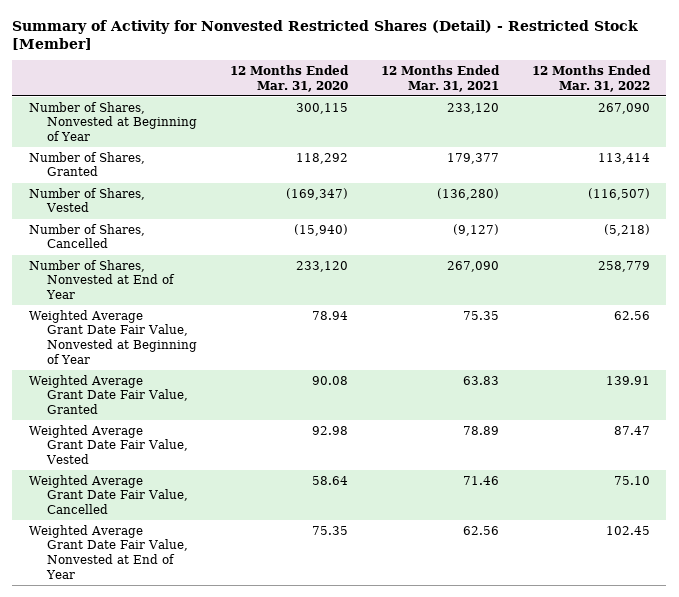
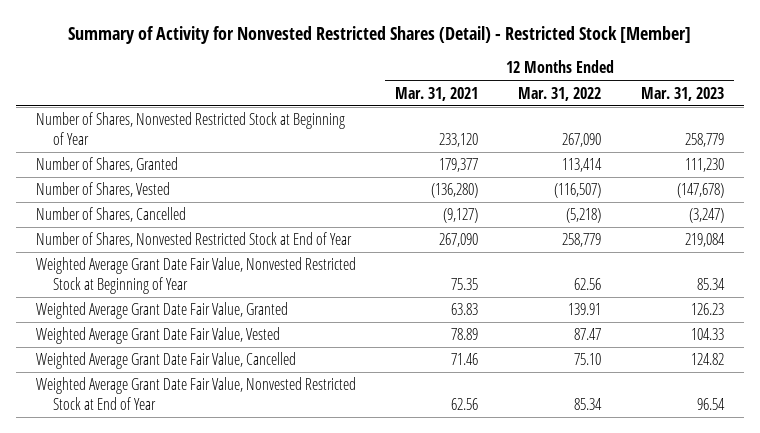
- | 12 Months Ended Mar. 31, 2020 | 12 Months Ended Mar. 31, 2021 | 12 Months Ended Mar. 31, 2022
+ | 12 Months Ended Mar. 31, 2021 | 12 Months Ended Mar. 31, 2022 | 12 Months Ended Mar. 31, 2023
- Number of Shares, Nonvested at Beginning of Year | 300,115 | 233,120 | 267,090
+ Number of Shares, Nonvested Restricted Stock at Beginning of Year | 233,120 | 267,090 | 258,779
- Number of Shares, Nonvested at End of Year | 233,120 | 267,090 | 258,779
- Weighted Average Grant Date Fair Value, Nonvested at Beginning of Year | 78.94 | 75.35 | 62.56
+ Number of Shares, Nonvested Restricted Stock at End of Year | 267,090 | 258,779 | 219,084
+ Weighted Average Grant Date Fair Value, Nonvested Restricted Stock at Beginning of Year | 75.35 | 62.56 | 85.34
- Weighted Average Grant Date Fair Value, Nonvested at End of Year | 75.35 | 62.56 | 102.45
+ Weighted Average Grant Date Fair Value, Nonvested Restricted Stock at End of Year | 62.56 | 85.34 | 96.54

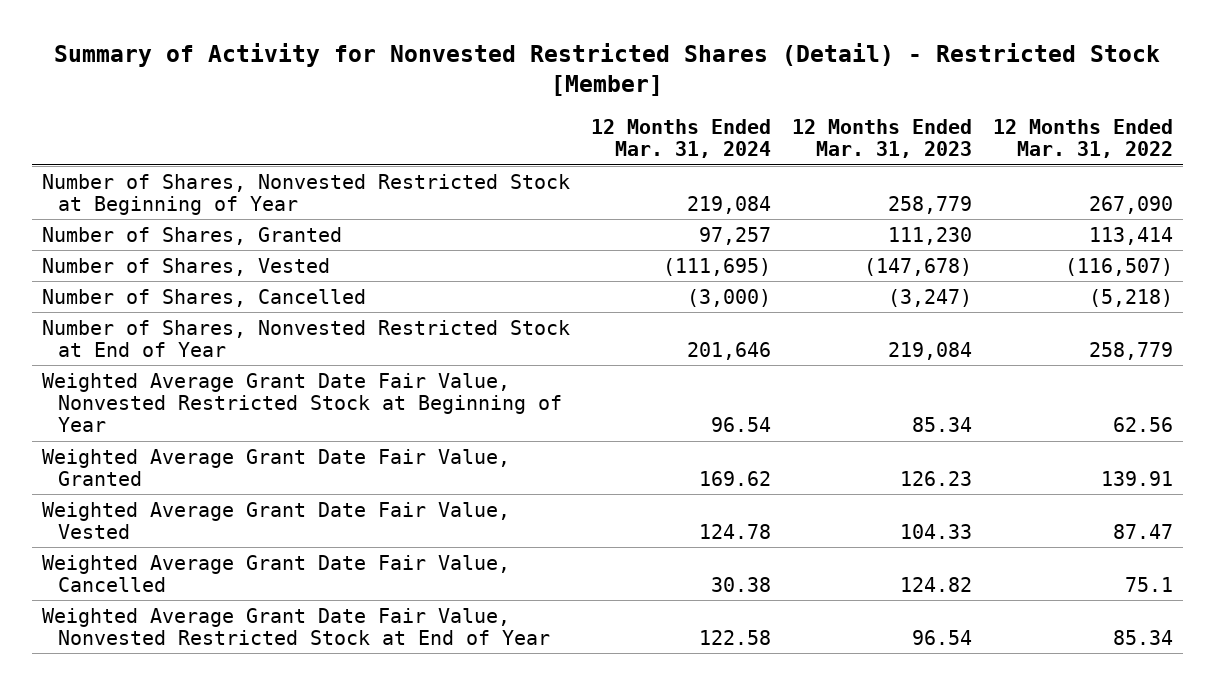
- | 12 Months Ended Mar. 31, 2021 | 12 Months Ended Mar. 31, 2022 | 12 Months Ended Mar. 31, 2023
+ | 12 Months Ended Mar. 31, 2024 | 12 Months Ended Mar. 31, 2023 | 12 Months Ended Mar. 31, 2022
- Weighted Average Grant Date Fair Value, Cancelled | 71.46 | 75.10 | 124.82
+ Weighted Average Grant Date Fair Value, Cancelled | 30.38 | 124.82 | 75.1

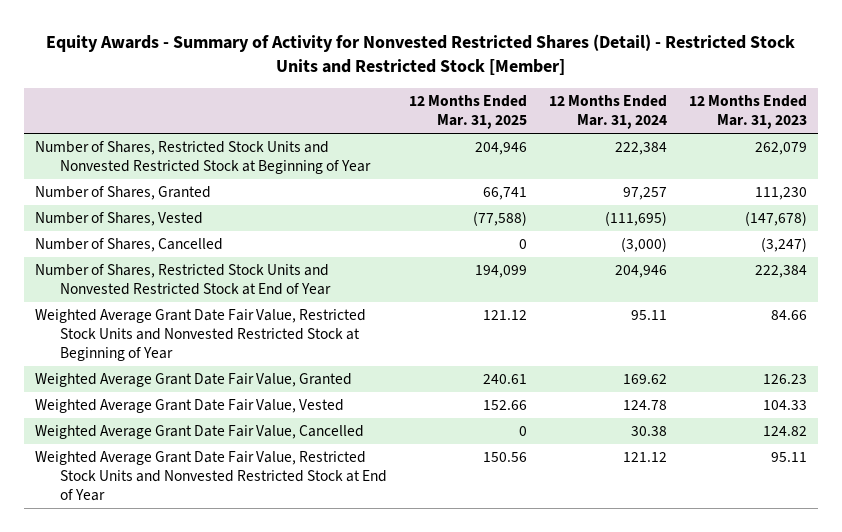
- Summary of Activity for Nonvested Restricted Shares (Detail) - Restricted Stock [Member]
+ Equity Awards - Summary of Activity for Nonvested Restricted Shares (Detail) - Restricted Stock Units and Restricted Stock [Member]
- | 12 Months Ended Mar. 31, 2024 | 12 Months Ended Mar. 31, 2023 | 12 Months Ended Mar. 31, 2022
+ | 12 Months Ended Mar. 31, 2025 | 12 Months Ended Mar. 31, 2024 | 12 Months Ended Mar. 31, 2023
- Number of Shares, Nonvested Restricted Stock at Beginning of Year | 219,084 | 258,779 | 267,090
+ Number of Shares, Restricted Stock Units and Nonvested Restricted Stock at Beginning of Year | 204,946 | 222,384 | 262,079
- Number of Shares, Nonvested Restricted Stock at End of Year | 201,646 | 219,084 | 258,779
- Weighted Average Grant Date Fair Value, Nonvested Restricted Stock at Beginning of Year | 96.54 | 85.34 | 62.56
+ Number of Shares, Restricted Stock Units and Nonvested Restricted Stock at End of Year | 194,099 | 204,946 | 222,384
+ Weighted Average Grant Date Fair Value, Restricted Stock Units and Nonvested Restricted Stock at Beginning of Year | 121.12 | 95.11 | 84.66
- Weighted Average Grant Date Fair Value, Nonvested Restricted Stock at End of Year | 122.58 | 96.54 | 85.34
+ Weighted Average Grant Date Fair Value, Restricted Stock Units and Nonvested Restricted Stock at End of Year | 150.56 | 121.12 | 95.11

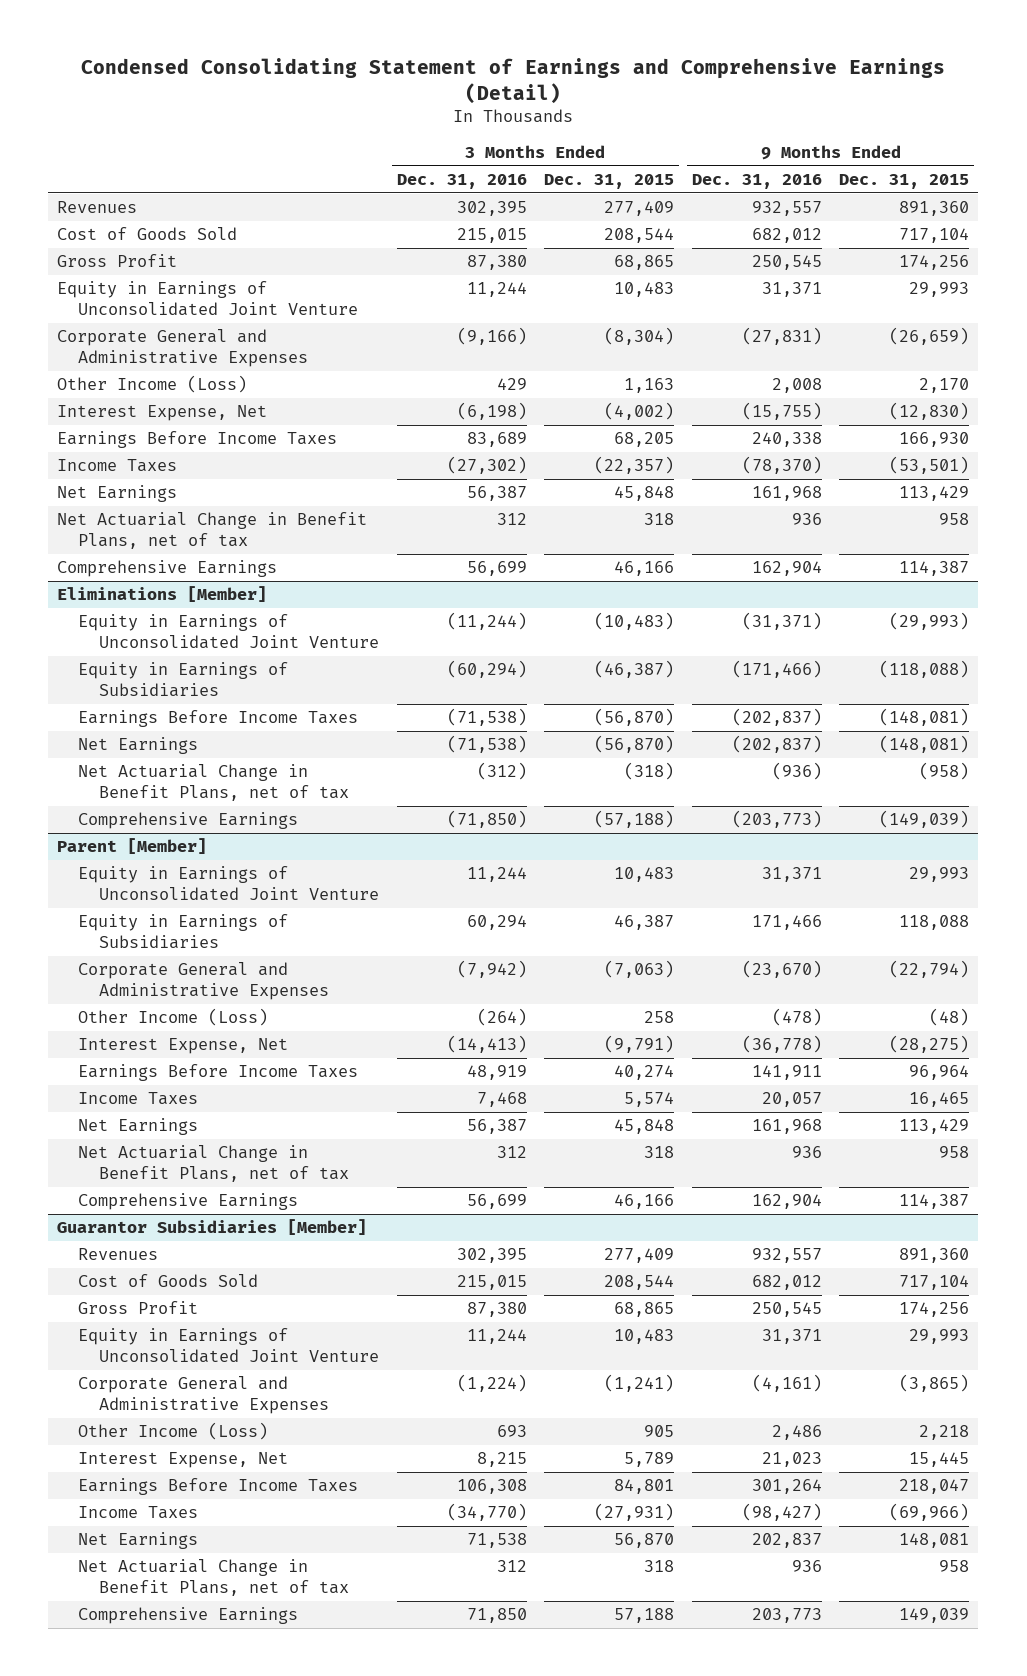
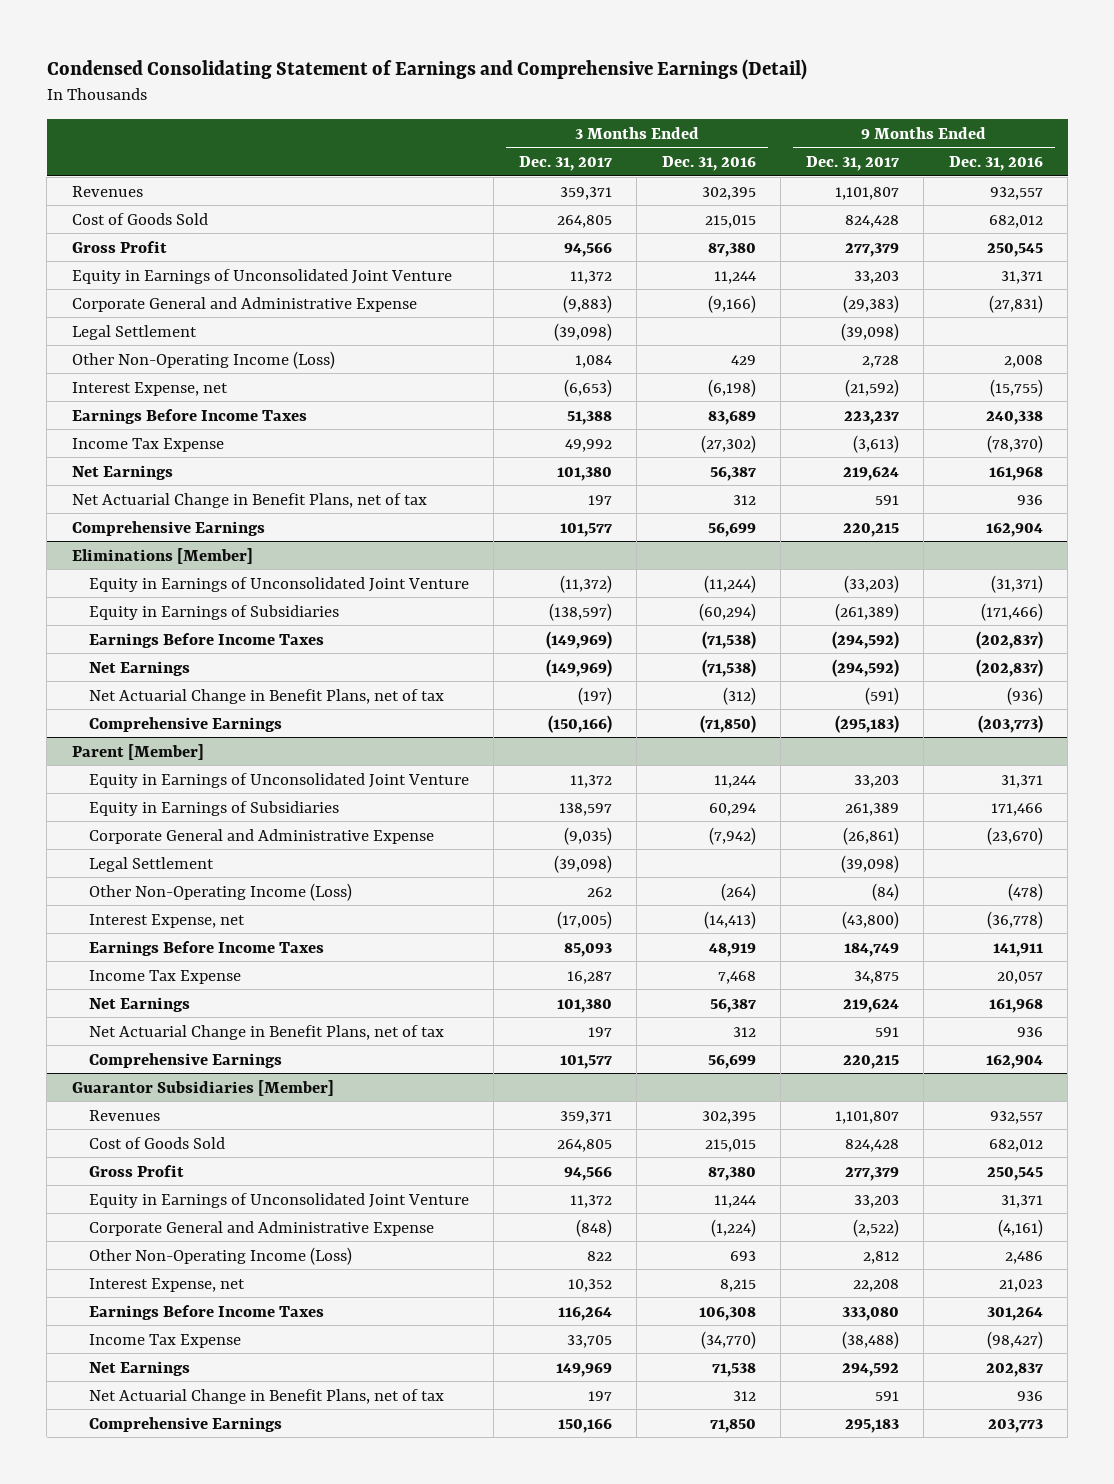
- | 3 Months Ended Dec. 31, 2016 | 3 Months Ended Dec. 31, 2015 | 9 Months Ended Dec. 31, 2016 | 9 Months Ended Dec. 31, 2015
+ | 3 Months Ended Dec. 31, 2017 | 3 Months Ended Dec. 31, 2016 | 9 Months Ended Dec. 31, 2017 | 9 Months Ended Dec. 31, 2016
- Corporate General and Administrative Expenses | (9,166) | (8,304) | (27,831) | (26,659)
- Other Income (Loss) | 429 | 1,163 | 2,008 | 2,170
- Interest Expense, Net | (6,198) | (4,002) | (15,755) | (12,830)
+ Corporate General and Administrative Expense | (9,883) | (9,166) | (29,383) | (27,831)
+ Legal Settlement | (39,098) | | (39,098) |
+ Other Non-Operating Income (Loss) | 1,084 | 429 | 2,728 | 2,008
+ Interest Expense, net | (6,653) | (6,198) | (21,592) | (15,755)
- Income Taxes | (27,302) | (22,357) | (78,370) | (53,501)
+ Income Tax Expense | 49,992 | (27,302) | (3,613) | (78,370)
@ Parent [Member]
- Corporate General and Administrative Expenses | (7,942) | (7,063) | (23,670) | (22,794)
- Other Income (Loss) | (264) | 258 | (478) | (48)
- Interest Expense, Net | (14,413) | (9,791) | (36,778) | (28,275)
+ Corporate General and Administrative Expense | (9,035) | (7,942) | (26,861) | (23,670)
+ Legal Settlement | (39,098) | | (39,098) |
+ Other Non-Operating Income (Loss) | 262 | (264) | (84) | (478)
+ Interest Expense, net | (17,005) | (14,413) | (43,800) | (36,778)
- Income Taxes | 7,468 | 5,574 | 20,057 | 16,465
+ Income Tax Expense | 16,287 | 7,468 | 34,875 | 20,057
@ Guarantor Subsidiaries [Member]
- Corporate General and Administrative Expenses | (1,224) | (1,241) | (4,161) | (3,865)
- Other Income (Loss) | 693 | 905 | 2,486 | 2,218
- Interest Expense, Net | 8,215 | 5,789 | 21,023 | 15,445
+ Corporate General and Administrative Expense | (848) | (1,224) | (2,522) | (4,161)
+ Other Non-Operating Income (Loss) | 822 | 693 | 2,812 | 2,486
+ Interest Expense, net | 10,352 | 8,215 | 22,208 | 21,023
- Income Taxes | (34,770) | (27,931) | (98,427) | (69,966)
+ Income Tax Expense | 33,705 | (34,770) | (38,488) | (98,427)

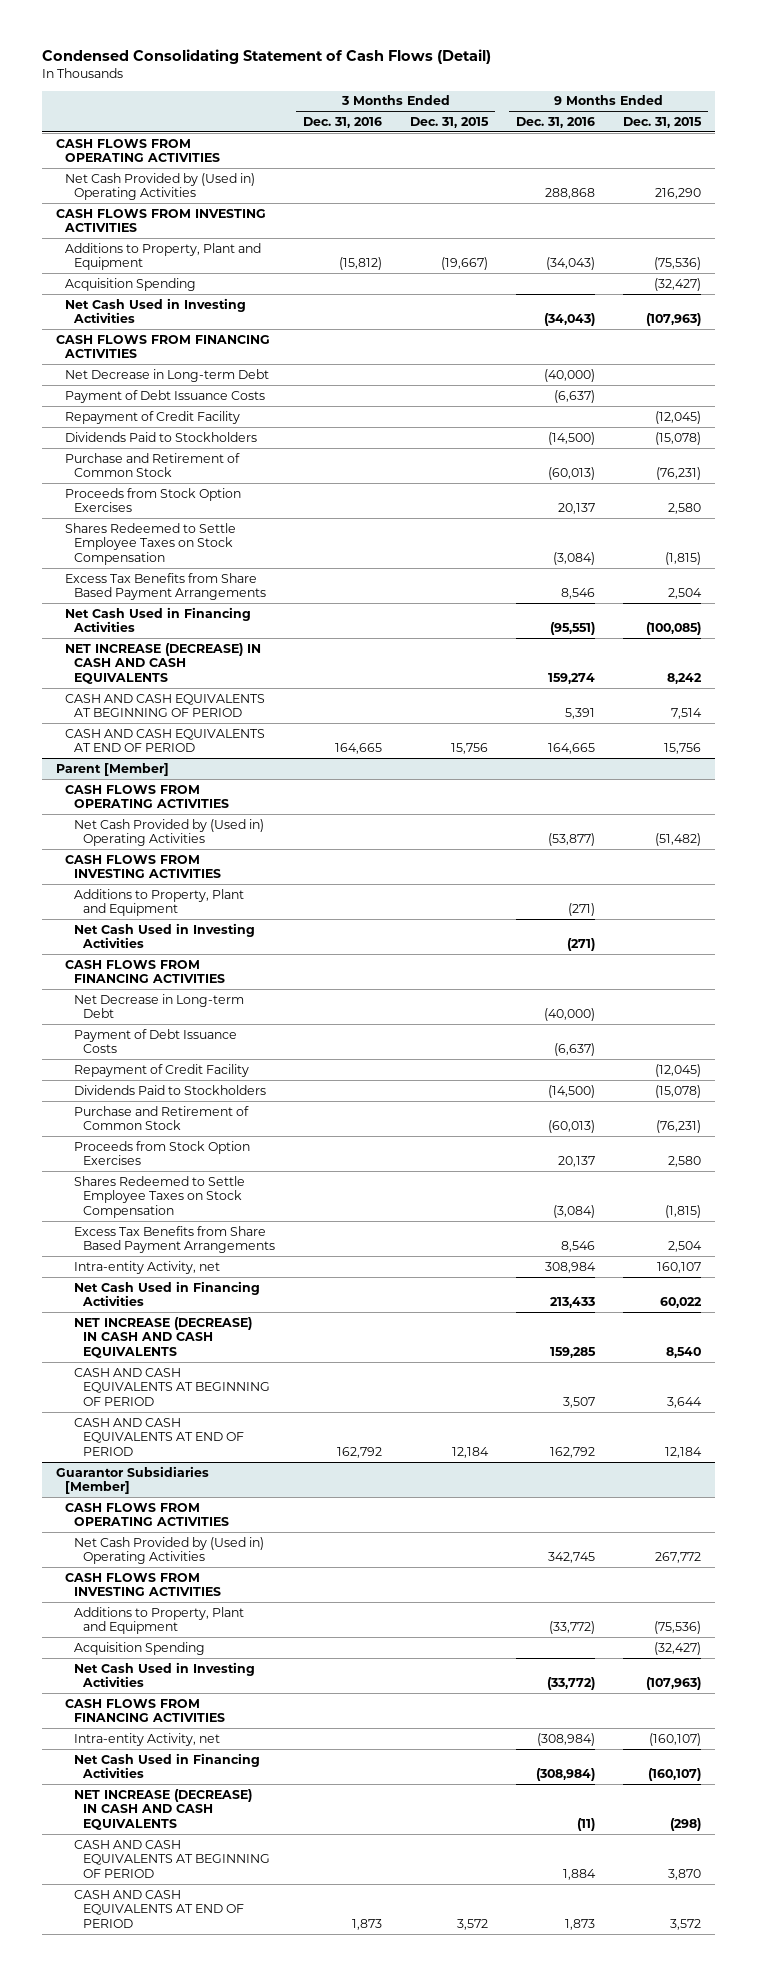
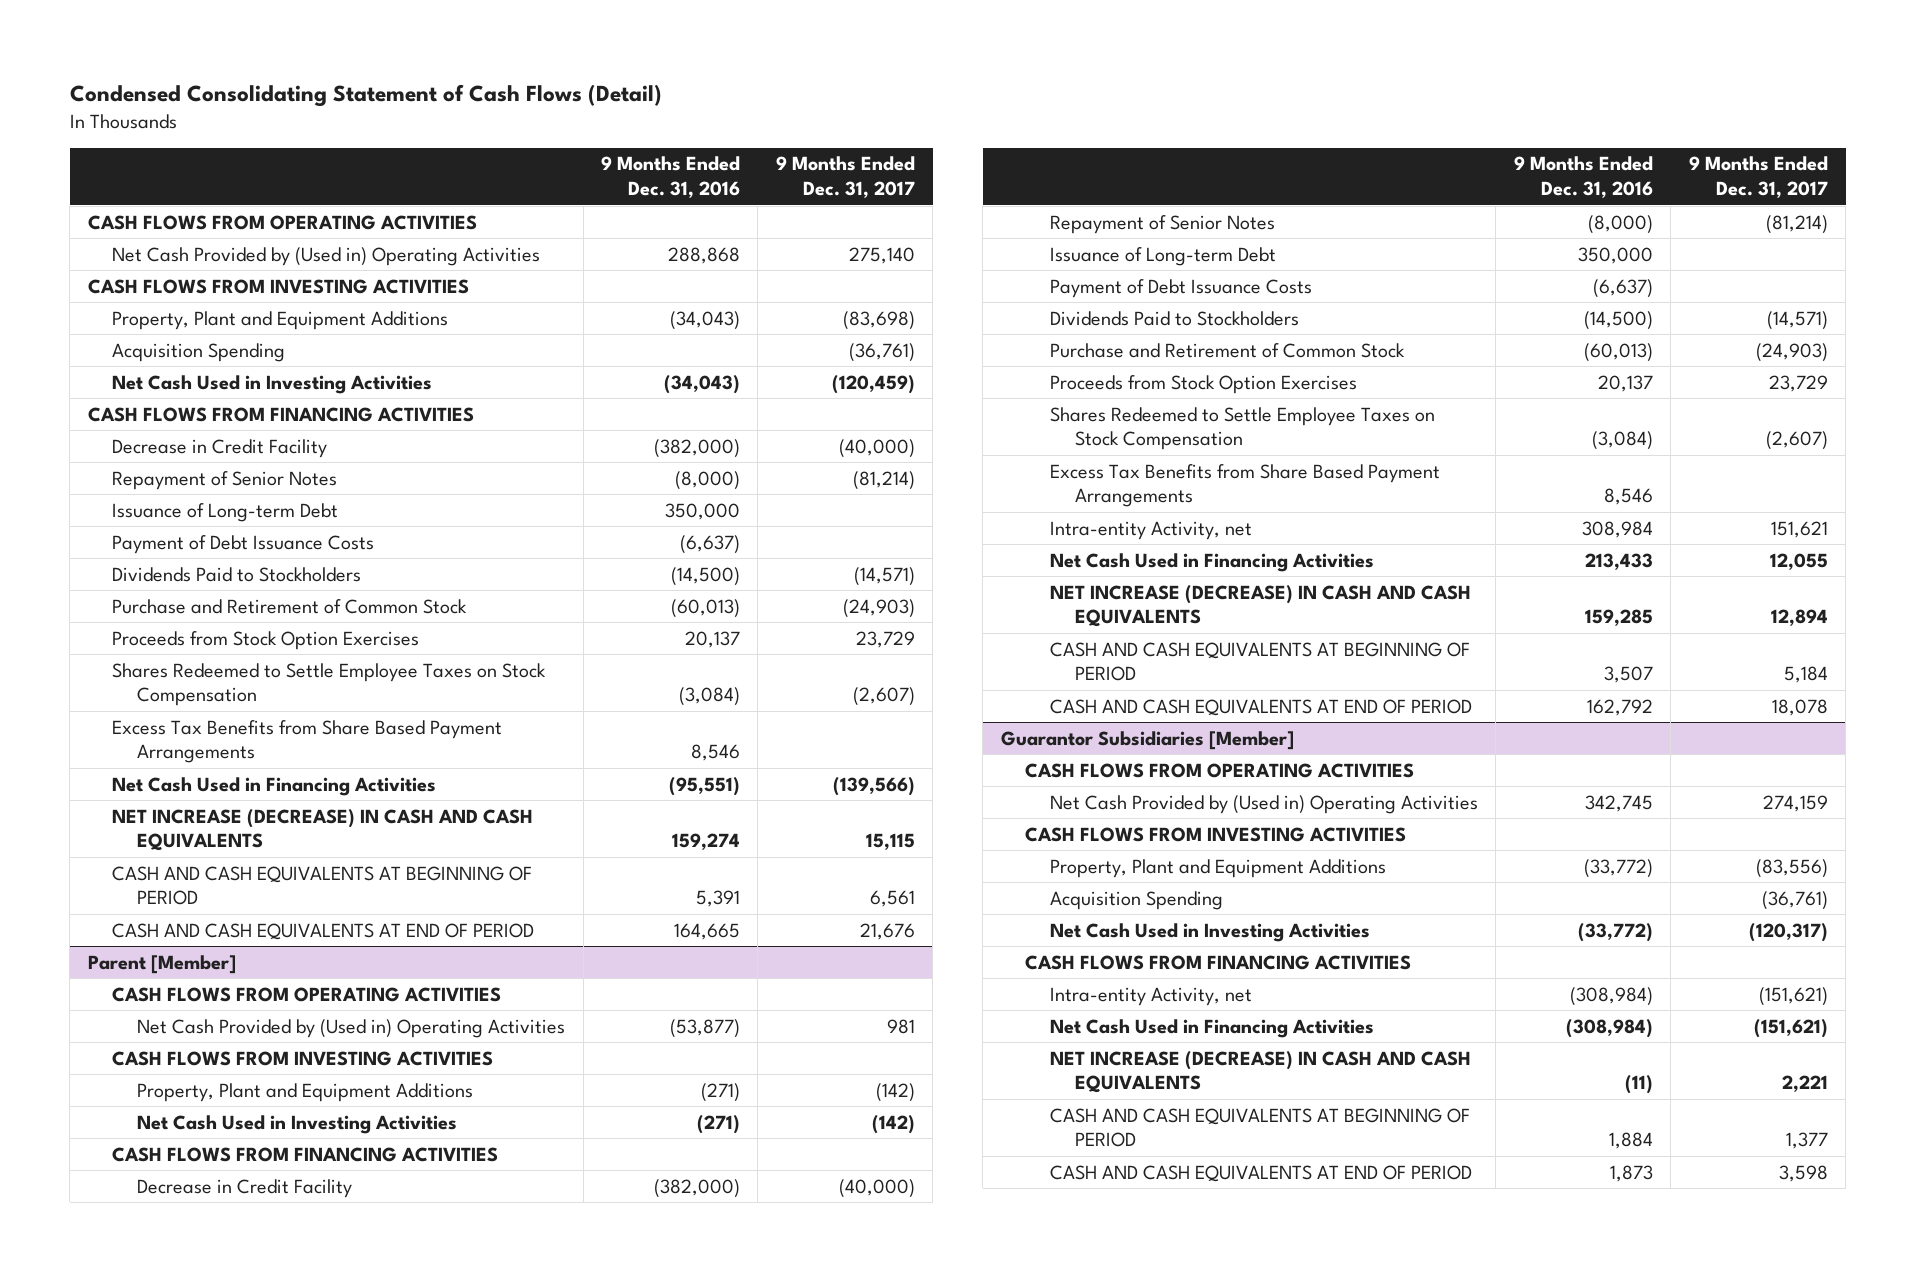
- | 3 Months Ended Dec. 31, 2016 | 3 Months Ended Dec. 31, 2015 | 9 Months Ended Dec. 31, 2016 | 9 Months Ended Dec. 31, 2015
+ | 9 Months Ended Dec. 31, 2016 | 9 Months Ended Dec. 31, 2017
- Additions to Property, Plant and Equipment | (15,812) | (19,667) | (34,043) | (75,536)
+ Property, Plant and Equipment Additions | (34,043) | (83,698)
- Net Decrease in Long-term Debt | | | (40,000) |
+ Decrease in Credit Facility | (382,000) | (40,000)
+ Repayment of Senior Notes | (8,000) | (81,214)
+ Issuance of Long-term Debt | 350,000 |
- Repayment of Credit Facility | | | | (12,045)
@ Parent [Member]
- Additions to Property, Plant and Equipment | | | (271) |
+ Property, Plant and Equipment Additions | (271) | (142)
- Net Decrease in Long-term Debt | | | (40,000) |
+ Decrease in Credit Facility | (382,000) | (40,000)
+ Repayment of Senior Notes | (8,000) | (81,214)
+ Issuance of Long-term Debt | 350,000 |
- Repayment of Credit Facility | | | | (12,045)
@ Guarantor Subsidiaries [Member]
- Additions to Property, Plant and Equipment | | | (33,772) | (75,536)
+ Property, Plant and Equipment Additions | (33,772) | (83,556)

